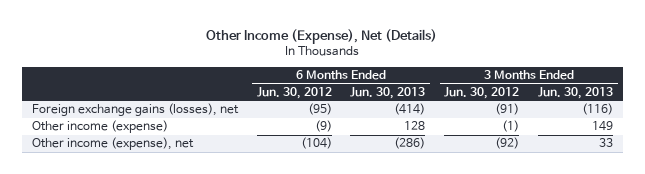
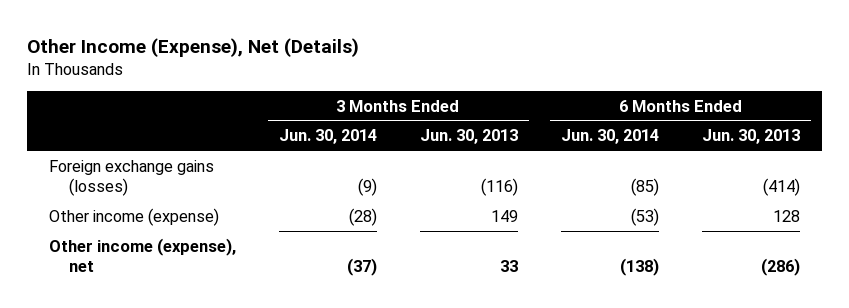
- | 6 Months Ended Jun. 30, 2012 | 6 Months Ended Jun. 30, 2013 | 3 Months Ended Jun. 30, 2012 | 3 Months Ended Jun. 30, 2013
+ | 3 Months Ended Jun. 30, 2014 | 3 Months Ended Jun. 30, 2013 | 6 Months Ended Jun. 30, 2014 | 6 Months Ended Jun. 30, 2013
- Foreign exchange gains (losses), net | (95) | (414) | (91) | (116)
+ Foreign exchange gains (losses) | (9) | (116) | (85) | (414)

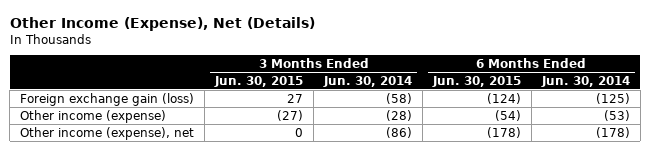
- | 3 Months Ended Jun. 30, 2014 | 3 Months Ended Jun. 30, 2013 | 6 Months Ended Jun. 30, 2014 | 6 Months Ended Jun. 30, 2013
+ | 3 Months Ended Jun. 30, 2015 | 3 Months Ended Jun. 30, 2014 | 6 Months Ended Jun. 30, 2015 | 6 Months Ended Jun. 30, 2014
- Foreign exchange gains (losses) | (9) | (116) | (85) | (414)
+ Foreign exchange gain (loss) | 27 | (58) | (124) | (125)
- Other income (expense), net | (37) | 33 | (138) | (286)
+ Other income (expense), net | 0 | (86) | (178) | (178)

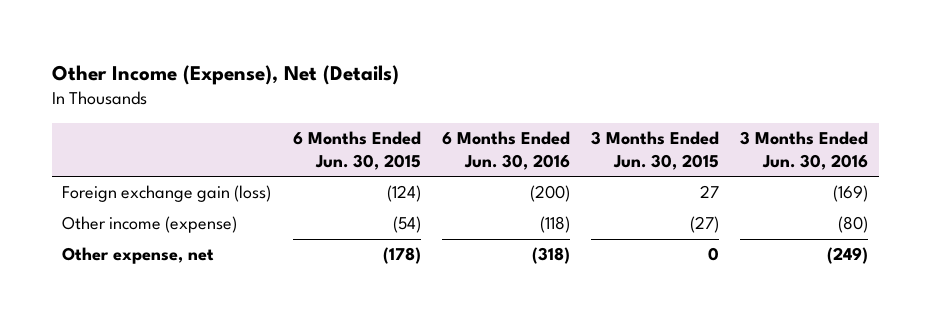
- | 3 Months Ended Jun. 30, 2015 | 3 Months Ended Jun. 30, 2014 | 6 Months Ended Jun. 30, 2015 | 6 Months Ended Jun. 30, 2014
+ | 6 Months Ended Jun. 30, 2015 | 6 Months Ended Jun. 30, 2016 | 3 Months Ended Jun. 30, 2015 | 3 Months Ended Jun. 30, 2016
- Other income (expense), net | 0 | (86) | (178) | (178)
+ Other expense, net | (178) | (318) | 0 | (249)

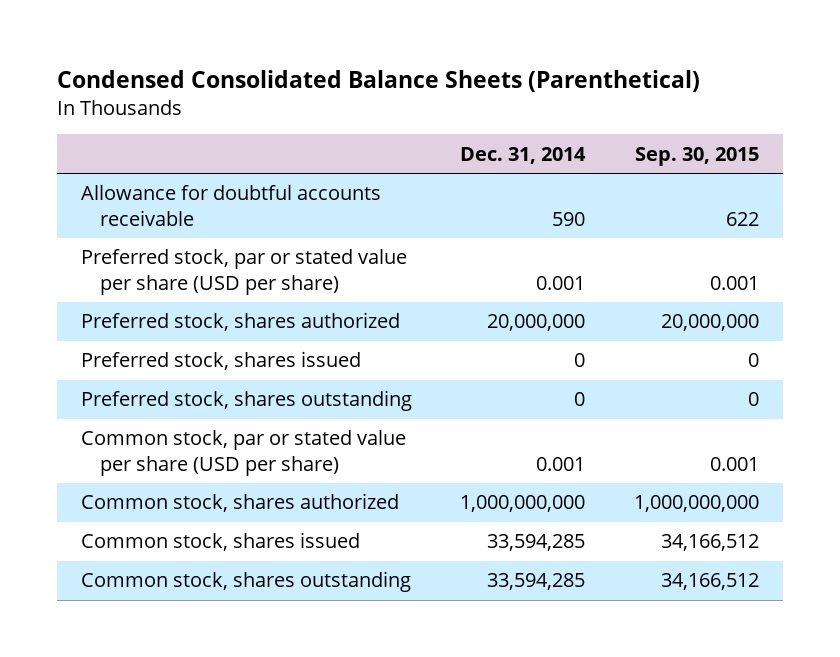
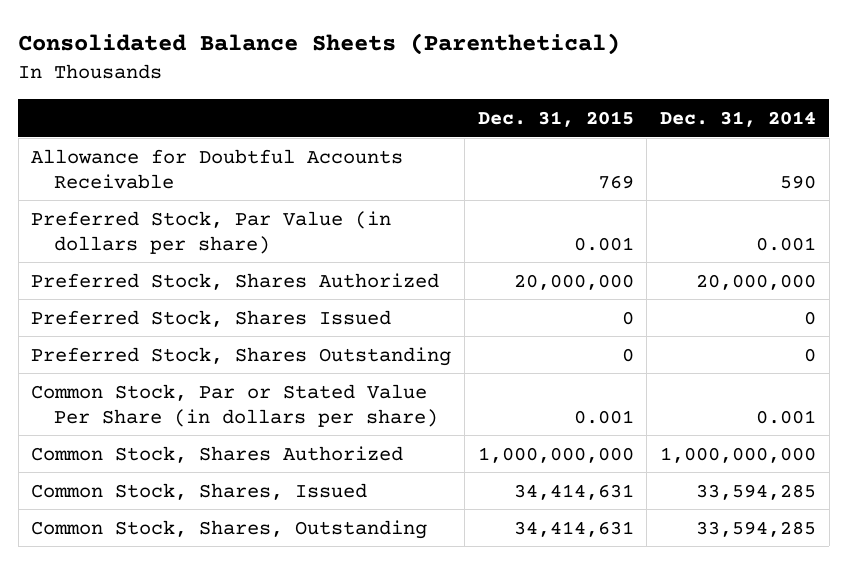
- Condensed Consolidated Balance Sheets (Parenthetical)
+ Consolidated Balance Sheets (Parenthetical)
- | Dec. 31, 2014 | Sep. 30, 2015
+ | Dec. 31, 2015 | Dec. 31, 2014
- Allowance for doubtful accounts receivable | 590 | 622
- Preferred stock, par or stated value per share (USD per share) | 0.001 | 0.001
- Preferred stock, shares authorized | 20,000,000 | 20,000,000
- Preferred stock, shares issued | 0 | 0
- Preferred stock, shares outstanding | 0 | 0
- Common stock, par or stated value per share (USD per share) | 0.001 | 0.001
- Common stock, shares authorized | 1,000,000,000 | 1,000,000,000
- Common stock, shares issued | 33,594,285 | 34,166,512
- Common stock, shares outstanding | 33,594,285 | 34,166,512
+ Allowance for Doubtful Accounts Receivable | 769 | 590
+ Preferred Stock, Par Value (in dollars per share) | 0.001 | 0.001
+ Preferred Stock, Shares Authorized | 20,000,000 | 20,000,000
+ Preferred Stock, Shares Issued | 0 | 0
+ Preferred Stock, Shares Outstanding | 0 | 0
+ Common Stock, Par or Stated Value Per Share (in dollars per share) | 0.001 | 0.001
+ Common Stock, Shares Authorized | 1,000,000,000 | 1,000,000,000
+ Common Stock, Shares, Issued | 34,414,631 | 33,594,285
+ Common Stock, Shares, Outstanding | 34,414,631 | 33,594,285

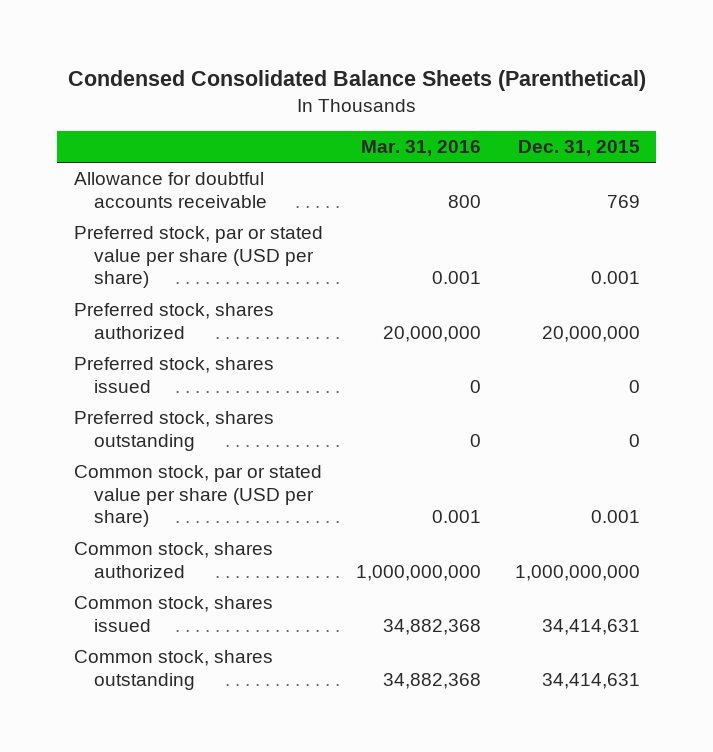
- Consolidated Balance Sheets (Parenthetical)
+ Condensed Consolidated Balance Sheets (Parenthetical)
- | Dec. 31, 2015 | Dec. 31, 2014
+ | Mar. 31, 2016 | Dec. 31, 2015
- Allowance for Doubtful Accounts Receivable | 769 | 590
- Preferred Stock, Par Value (in dollars per share) | 0.001 | 0.001
- Preferred Stock, Shares Authorized | 20,000,000 | 20,000,000
- Preferred Stock, Shares Issued | 0 | 0
- Preferred Stock, Shares Outstanding | 0 | 0
- Common Stock, Par or Stated Value Per Share (in dollars per share) | 0.001 | 0.001
- Common Stock, Shares Authorized | 1,000,000,000 | 1,000,000,000
- Common Stock, Shares, Issued | 34,414,631 | 33,594,285
- Common Stock, Shares, Outstanding | 34,414,631 | 33,594,285
+ Allowance for doubtful accounts receivable | 800 | 769
+ Preferred stock, par or stated value per share (USD per share) | 0.001 | 0.001
+ Preferred stock, shares authorized | 20,000,000 | 20,000,000
+ Preferred stock, shares issued | 0 | 0
+ Preferred stock, shares outstanding | 0 | 0
+ Common stock, par or stated value per share (USD per share) | 0.001 | 0.001
+ Common stock, shares authorized | 1,000,000,000 | 1,000,000,000
+ Common stock, shares issued | 34,882,368 | 34,414,631
+ Common stock, shares outstanding | 34,882,368 | 34,414,631

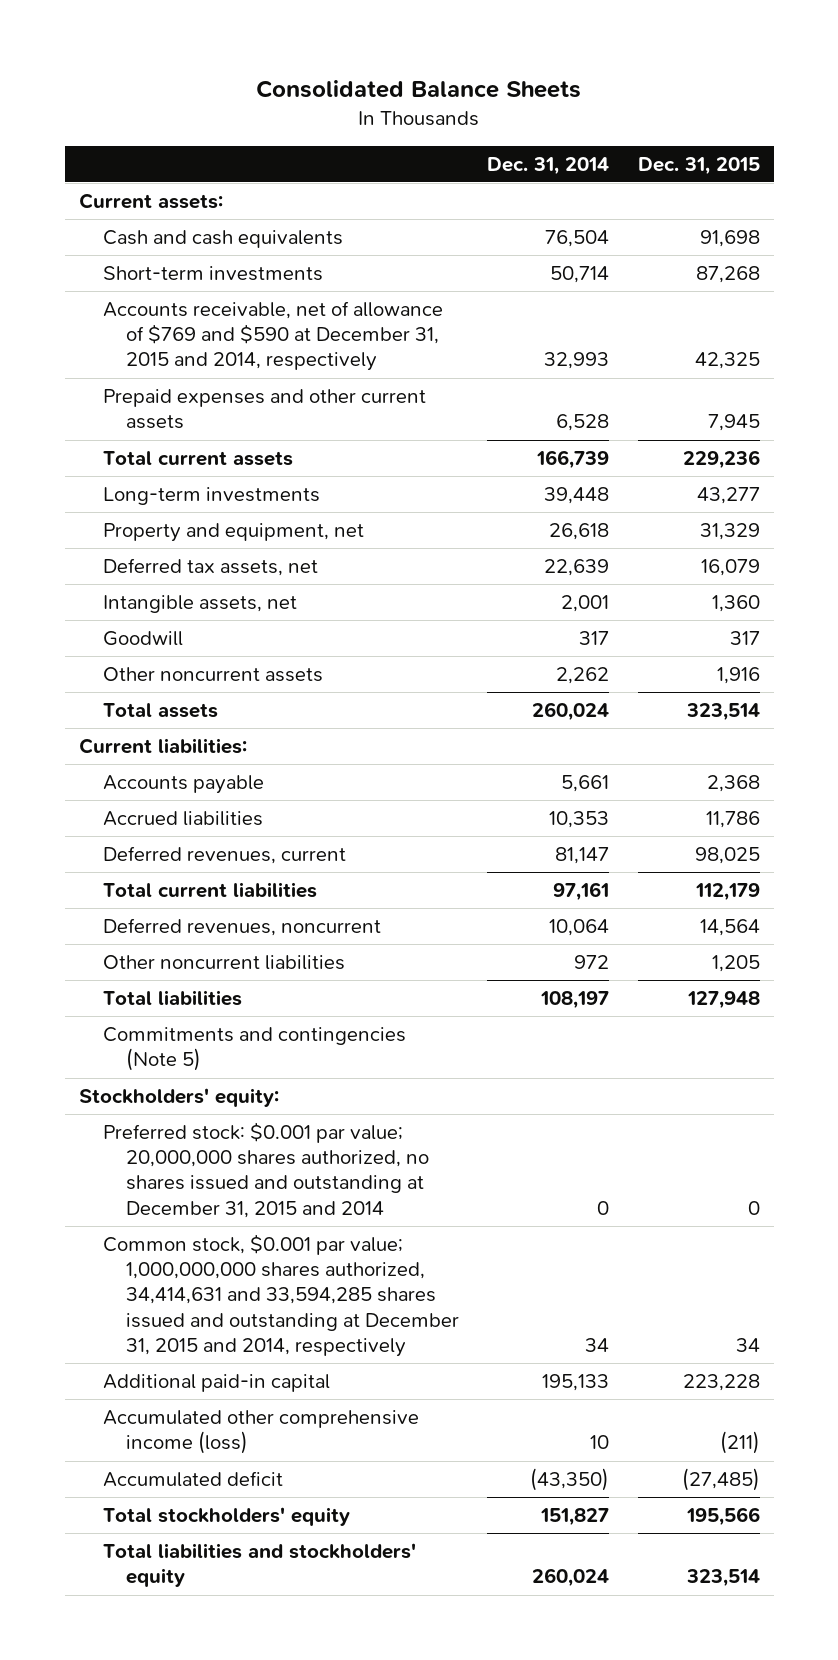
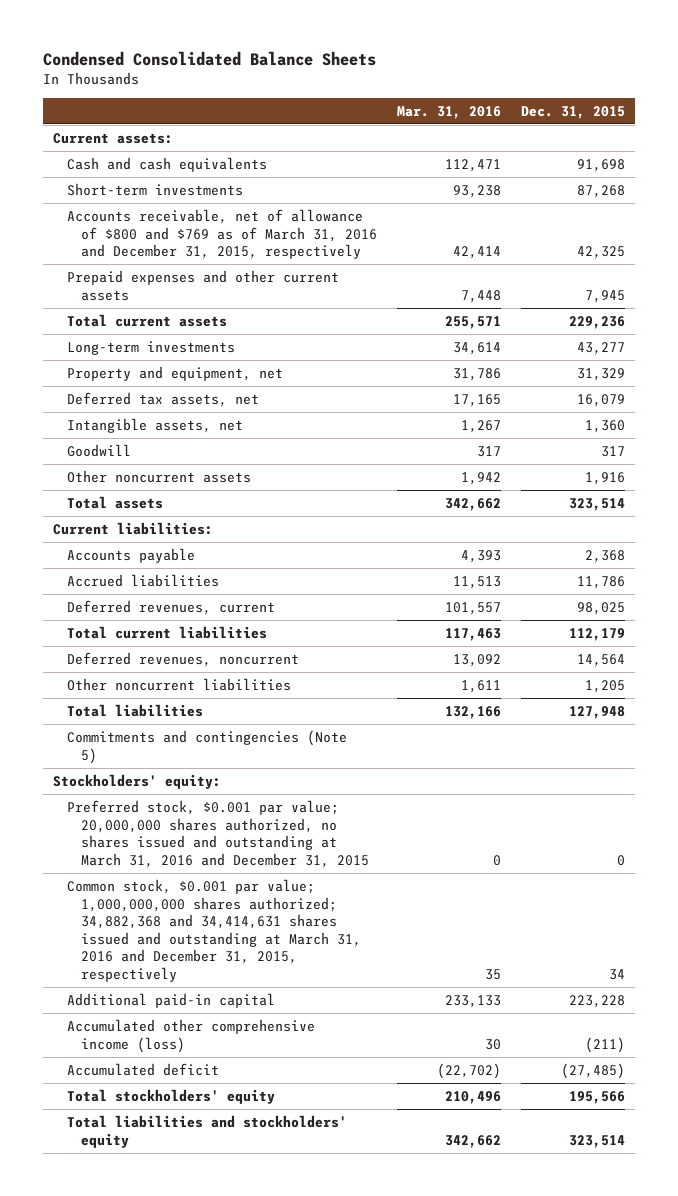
- Consolidated Balance Sheets
+ Condensed Consolidated Balance Sheets
- | Dec. 31, 2014 | Dec. 31, 2015
+ | Mar. 31, 2016 | Dec. 31, 2015
- Accounts receivable, net of allowance of $769 and $590 at December 31, 2015 and 2014, respectively | 32,993 | 42,325
+ Accounts receivable, net of allowance of $800 and $769 as of March 31, 2016 and December 31, 2015, respectively | 42,414 | 42,325
- Preferred stock: $0.001 par value; 20,000,000 shares authorized, no shares issued and outstanding at December 31, 2015 and 2014 | 0 | 0
- Common stock, $0.001 par value; 1,000,000,000 shares authorized, 34,414,631 and 33,594,285 shares issued and outstanding at December 31, 2015 and 2014, respectively | 34 | 34
+ Preferred stock, $0.001 par value; 20,000,000 shares authorized, no shares issued and outstanding at March 31, 2016 and December 31, 2015 | 0 | 0
+ Common stock, $0.001 par value; 1,000,000,000 shares authorized; 34,882,368 and 34,414,631 shares issued and outstanding at March 31, 2016 and December 31, 2015, respectively | 35 | 34

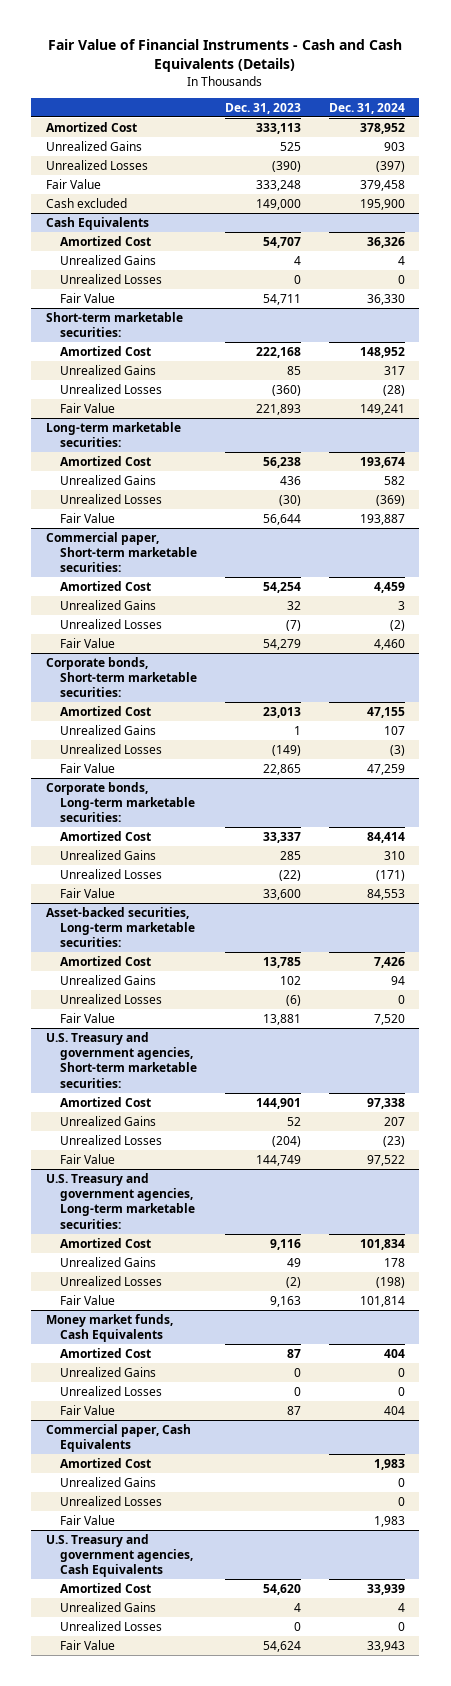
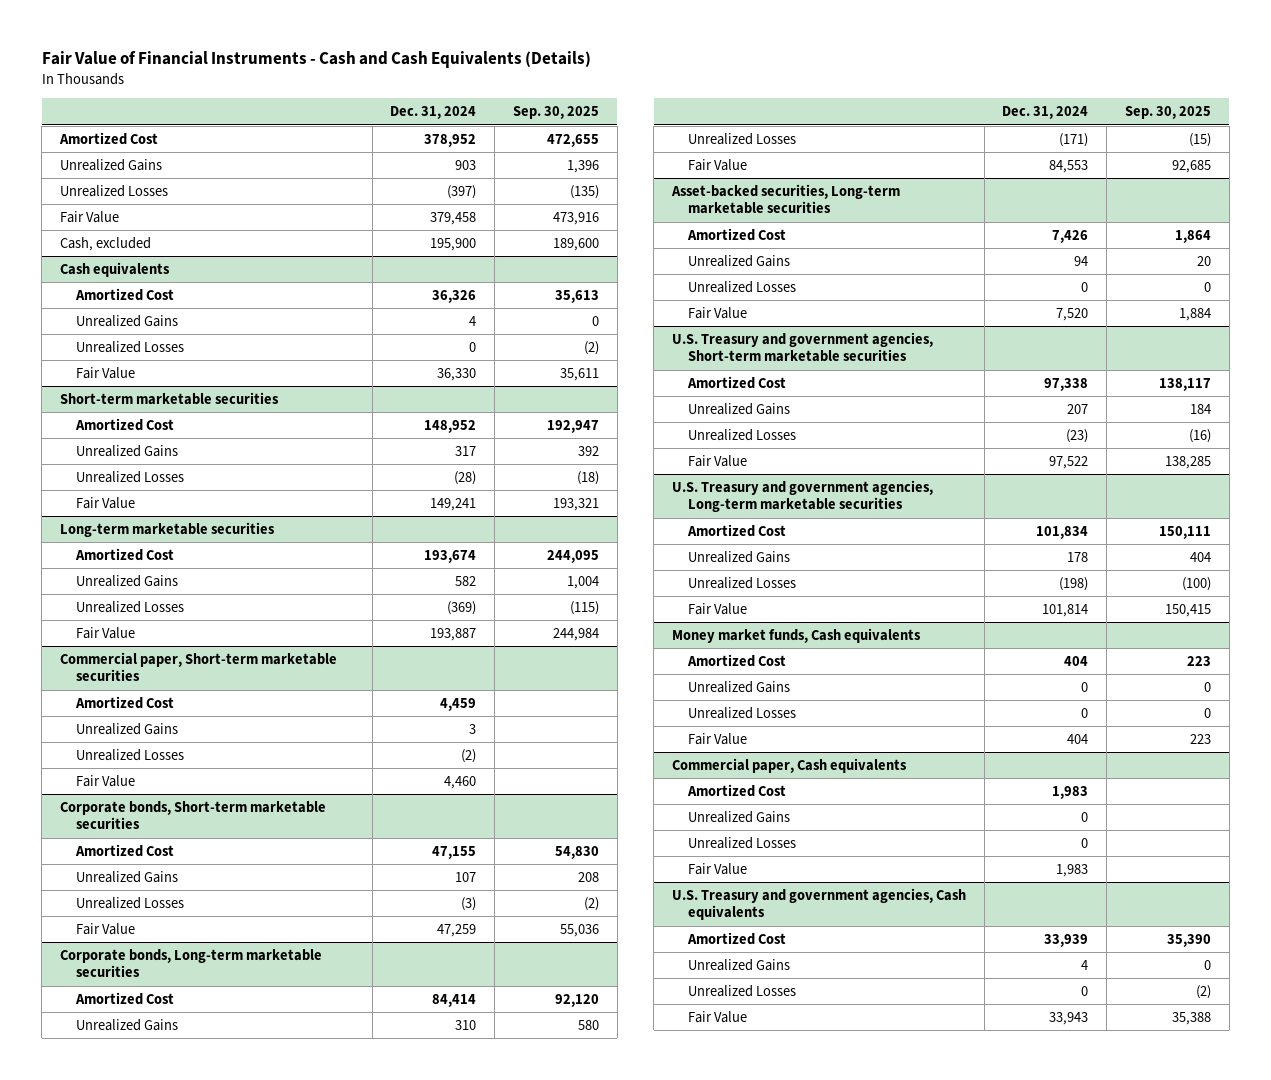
- | Dec. 31, 2023 | Dec. 31, 2024
+ | Dec. 31, 2024 | Sep. 30, 2025
- Cash excluded | 149,000 | 195,900
- Cash Equivalents
+ Cash, excluded | 195,900 | 189,600
+ Cash equivalents
- Short-term marketable securities:
+ Short-term marketable securities
- Long-term marketable securities:
+ Long-term marketable securities
- Commercial paper, Short-term marketable securities:
+ Commercial paper, Short-term marketable securities
- Corporate bonds, Short-term marketable securities:
+ Corporate bonds, Short-term marketable securities
- Corporate bonds, Long-term marketable securities:
+ Corporate bonds, Long-term marketable securities
- Asset-backed securities, Long-term marketable securities:
+ Asset-backed securities, Long-term marketable securities
- U.S. Treasury and government agencies, Short-term marketable securities:
+ U.S. Treasury and government agencies, Short-term marketable securities
- U.S. Treasury and government agencies, Long-term marketable securities:
+ U.S. Treasury and government agencies, Long-term marketable securities
- Money market funds, Cash Equivalents
+ Money market funds, Cash equivalents
- Commercial paper, Cash Equivalents
+ Commercial paper, Cash equivalents
- U.S. Treasury and government agencies, Cash Equivalents
+ U.S. Treasury and government agencies, Cash equivalents

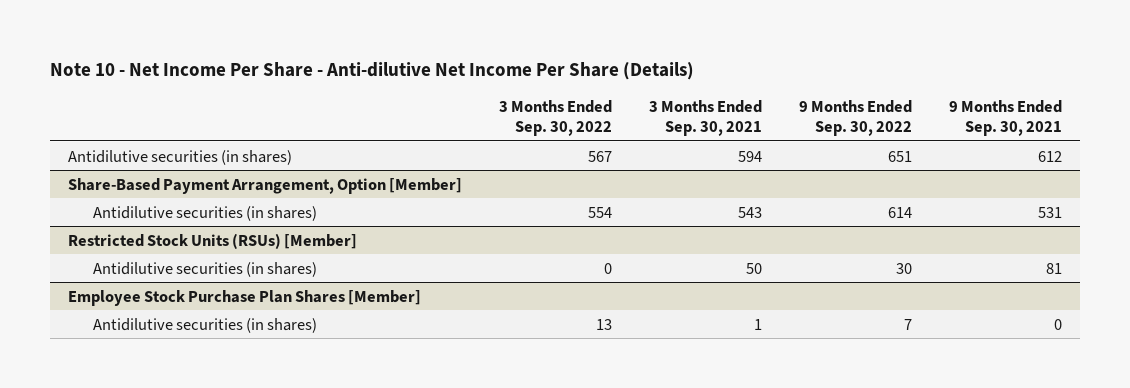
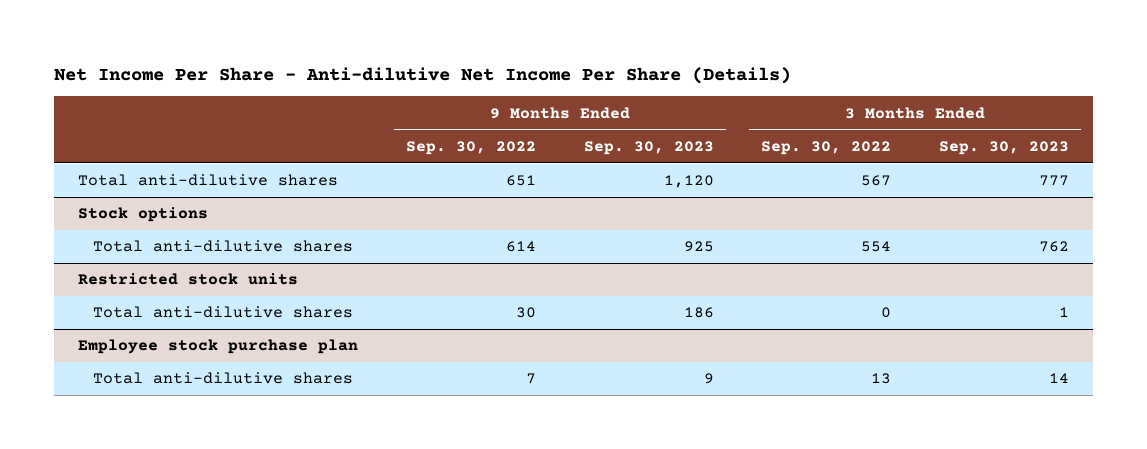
- Note 10 - Net Income Per Share - Anti-dilutive Net Income Per Share (Details)
+ Net Income Per Share - Anti-dilutive Net Income Per Share (Details)
- | 3 Months Ended Sep. 30, 2022 | 3 Months Ended Sep. 30, 2021 | 9 Months Ended Sep. 30, 2022 | 9 Months Ended Sep. 30, 2021
+ | 9 Months Ended Sep. 30, 2022 | 9 Months Ended Sep. 30, 2023 | 3 Months Ended Sep. 30, 2022 | 3 Months Ended Sep. 30, 2023
- Antidilutive securities (in shares) | 567 | 594 | 651 | 612
- Share-Based Payment Arrangement, Option [Member]
- Antidilutive securities (in shares) | 554 | 543 | 614 | 531
- Restricted Stock Units (RSUs) [Member]
- Antidilutive securities (in shares) | 0 | 50 | 30 | 81
- Employee Stock Purchase Plan Shares [Member]
- Antidilutive securities (in shares) | 13 | 1 | 7 | 0
+ Total anti-dilutive shares | 651 | 1,120 | 567 | 777
+ Stock options
+ Total anti-dilutive shares | 614 | 925 | 554 | 762
+ Restricted stock units
+ Total anti-dilutive shares | 30 | 186 | 0 | 1
+ Employee stock purchase plan
+ Total anti-dilutive shares | 7 | 9 | 13 | 14

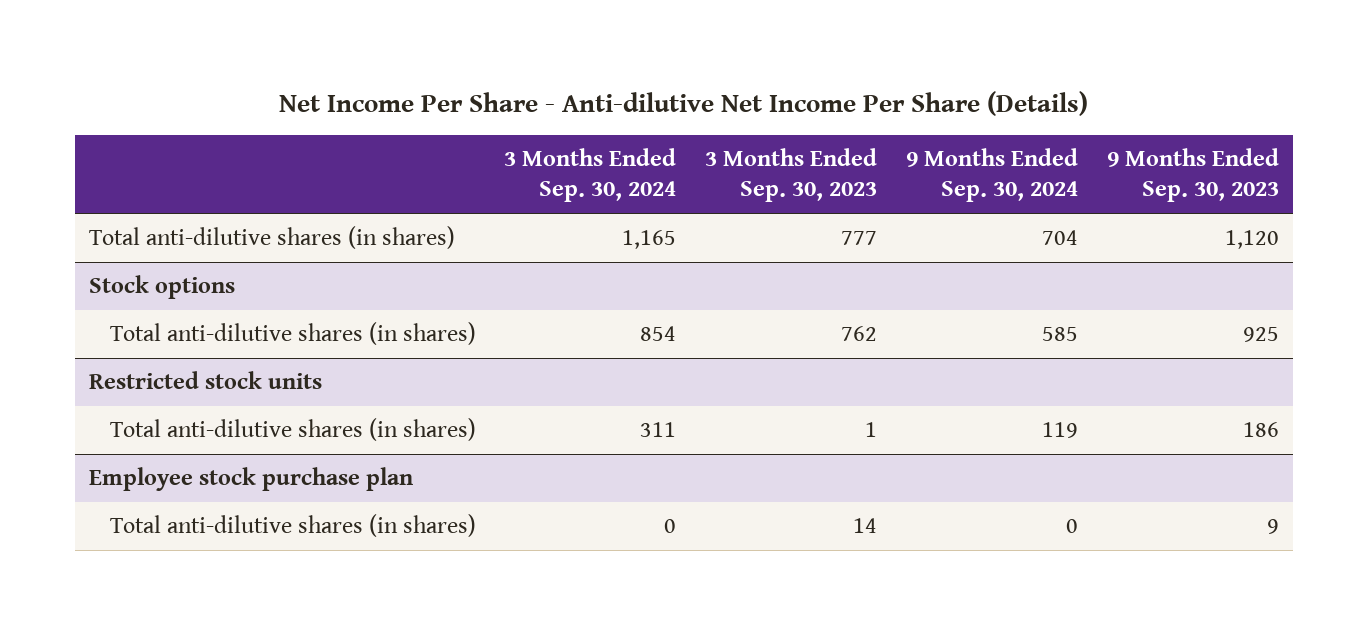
- | 9 Months Ended Sep. 30, 2022 | 9 Months Ended Sep. 30, 2023 | 3 Months Ended Sep. 30, 2022 | 3 Months Ended Sep. 30, 2023
+ | 3 Months Ended Sep. 30, 2024 | 3 Months Ended Sep. 30, 2023 | 9 Months Ended Sep. 30, 2024 | 9 Months Ended Sep. 30, 2023
- Total anti-dilutive shares | 651 | 1,120 | 567 | 777
+ Total anti-dilutive shares (in shares) | 1,165 | 777 | 704 | 1,120
@ Stock options
- Total anti-dilutive shares | 614 | 925 | 554 | 762
+ Total anti-dilutive shares (in shares) | 854 | 762 | 585 | 925
@ Restricted stock units
- Total anti-dilutive shares | 30 | 186 | 0 | 1
+ Total anti-dilutive shares (in shares) | 311 | 1 | 119 | 186
@ Employee stock purchase plan
- Total anti-dilutive shares | 7 | 9 | 13 | 14
+ Total anti-dilutive shares (in shares) | 0 | 14 | 0 | 9

